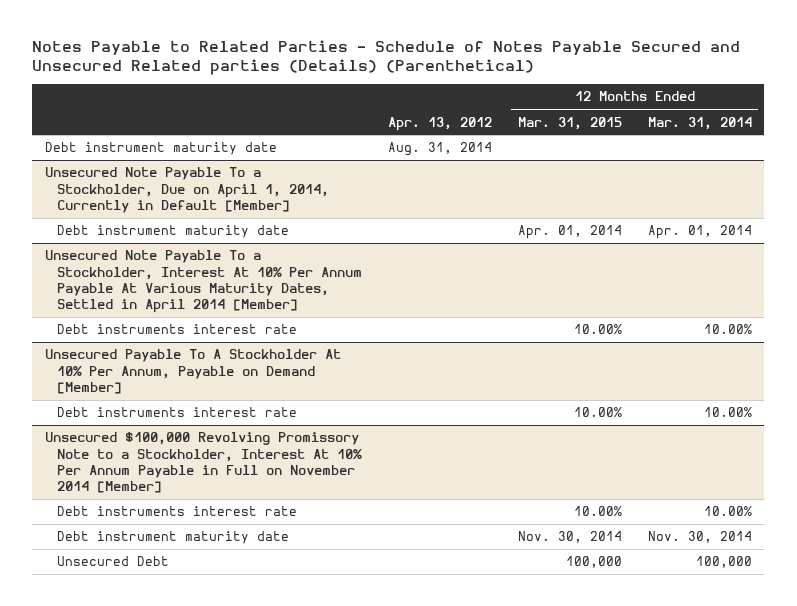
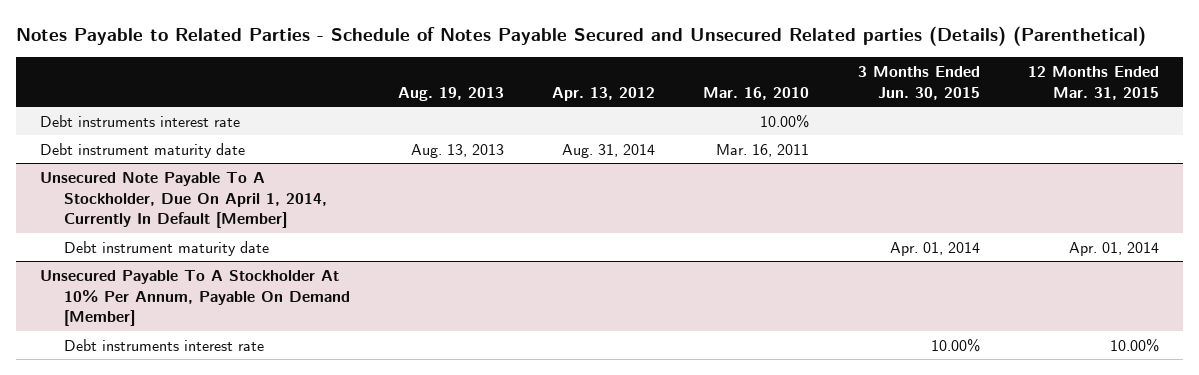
- | Apr. 13, 2012 | 12 Months Ended Mar. 31, 2015 | 12 Months Ended Mar. 31, 2014
+ | Aug. 19, 2013 | Apr. 13, 2012 | Mar. 16, 2010 | 3 Months Ended Jun. 30, 2015 | 12 Months Ended Mar. 31, 2015
+ Debt instruments interest rate | | | 10.00% | |
- Unsecured Note Payable To a Stockholder, Due on April 1, 2014, Currently in Default [Member]
+ Unsecured Note Payable To A Stockholder, Due On April 1, 2014, Currently In Default [Member]
- Unsecured Note Payable To a Stockholder, Interest At 10% Per Annum Payable At Various Maturity Dates, Settled in April 2014 [Member]
+ Unsecured Payable To A Stockholder At 10% Per Annum, Payable On Demand [Member]
- Unsecured Payable To A Stockholder At 10% Per Annum, Payable on Demand [Member]
- Debt instruments interest rate | | 10.00% | 10.00%
- Unsecured $100,000 Revolving Promissory Note to a Stockholder, Interest At 10% Per Annum Payable in Full on November 2014 [Member]
- Debt instruments interest rate | | 10.00% | 10.00%
- Debt instrument maturity date | | Nov. 30, 2014 | Nov. 30, 2014
- Unsecured Debt | | 100,000 | 100,000

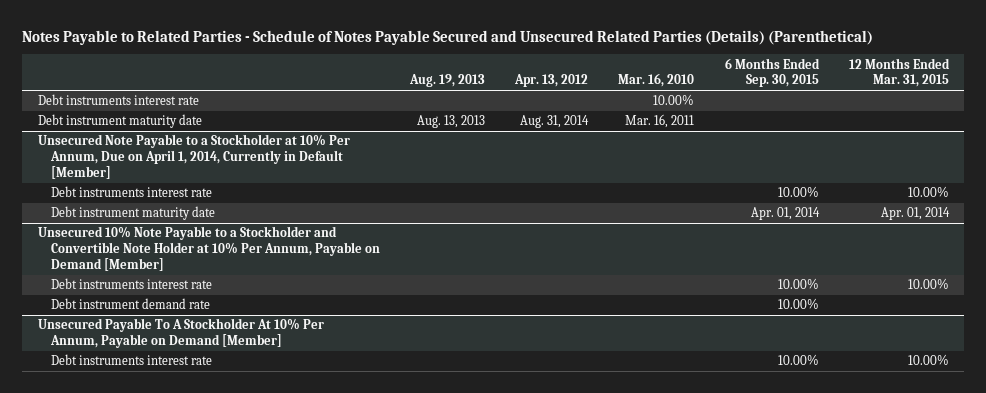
- Notes Payable to Related Parties - Schedule of Notes Payable Secured and Unsecured Related parties (Details) (Parenthetical)
+ Notes Payable to Related Parties - Schedule of Notes Payable Secured and Unsecured Related Parties (Details) (Parenthetical)
- | Aug. 19, 2013 | Apr. 13, 2012 | Mar. 16, 2010 | 3 Months Ended Jun. 30, 2015 | 12 Months Ended Mar. 31, 2015
+ | Aug. 19, 2013 | Apr. 13, 2012 | Mar. 16, 2010 | 6 Months Ended Sep. 30, 2015 | 12 Months Ended Mar. 31, 2015
- Unsecured Note Payable To A Stockholder, Due On April 1, 2014, Currently In Default [Member]
+ Unsecured Note Payable to a Stockholder at 10% Per Annum, Due on April 1, 2014, Currently in Default [Member]
+ Debt instruments interest rate | | | | 10.00% | 10.00%
- Unsecured Payable To A Stockholder At 10% Per Annum, Payable On Demand [Member]
+ Unsecured 10% Note Payable to a Stockholder and Convertible Note Holder at 10% Per Annum, Payable on Demand [Member]
+ Debt instrument demand rate | | | | 10.00% |
+ Unsecured Payable To A Stockholder At 10% Per Annum, Payable on Demand [Member]
+ Debt instruments interest rate | | | | 10.00% | 10.00%

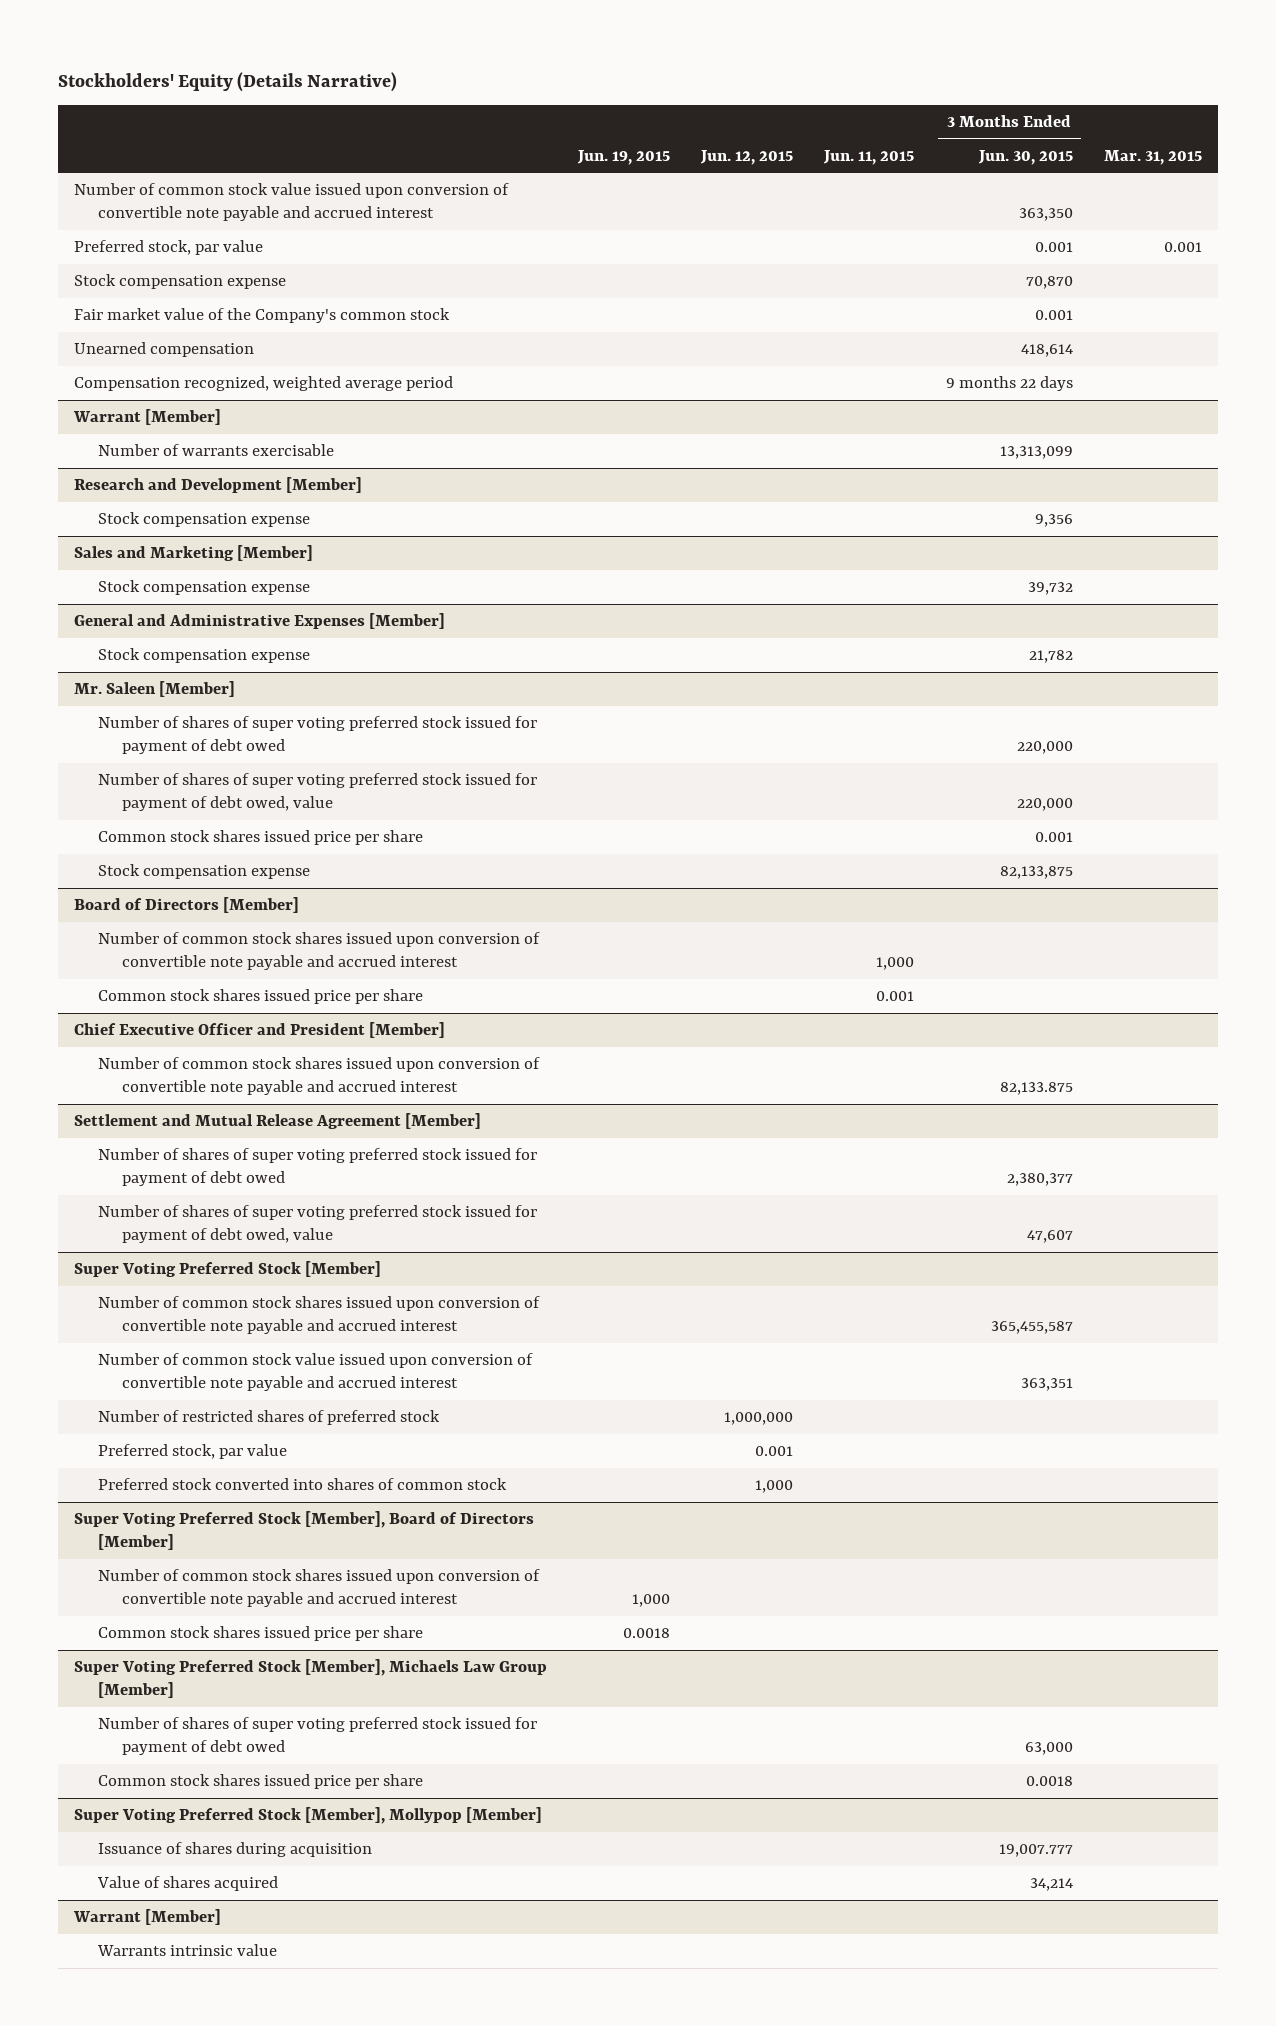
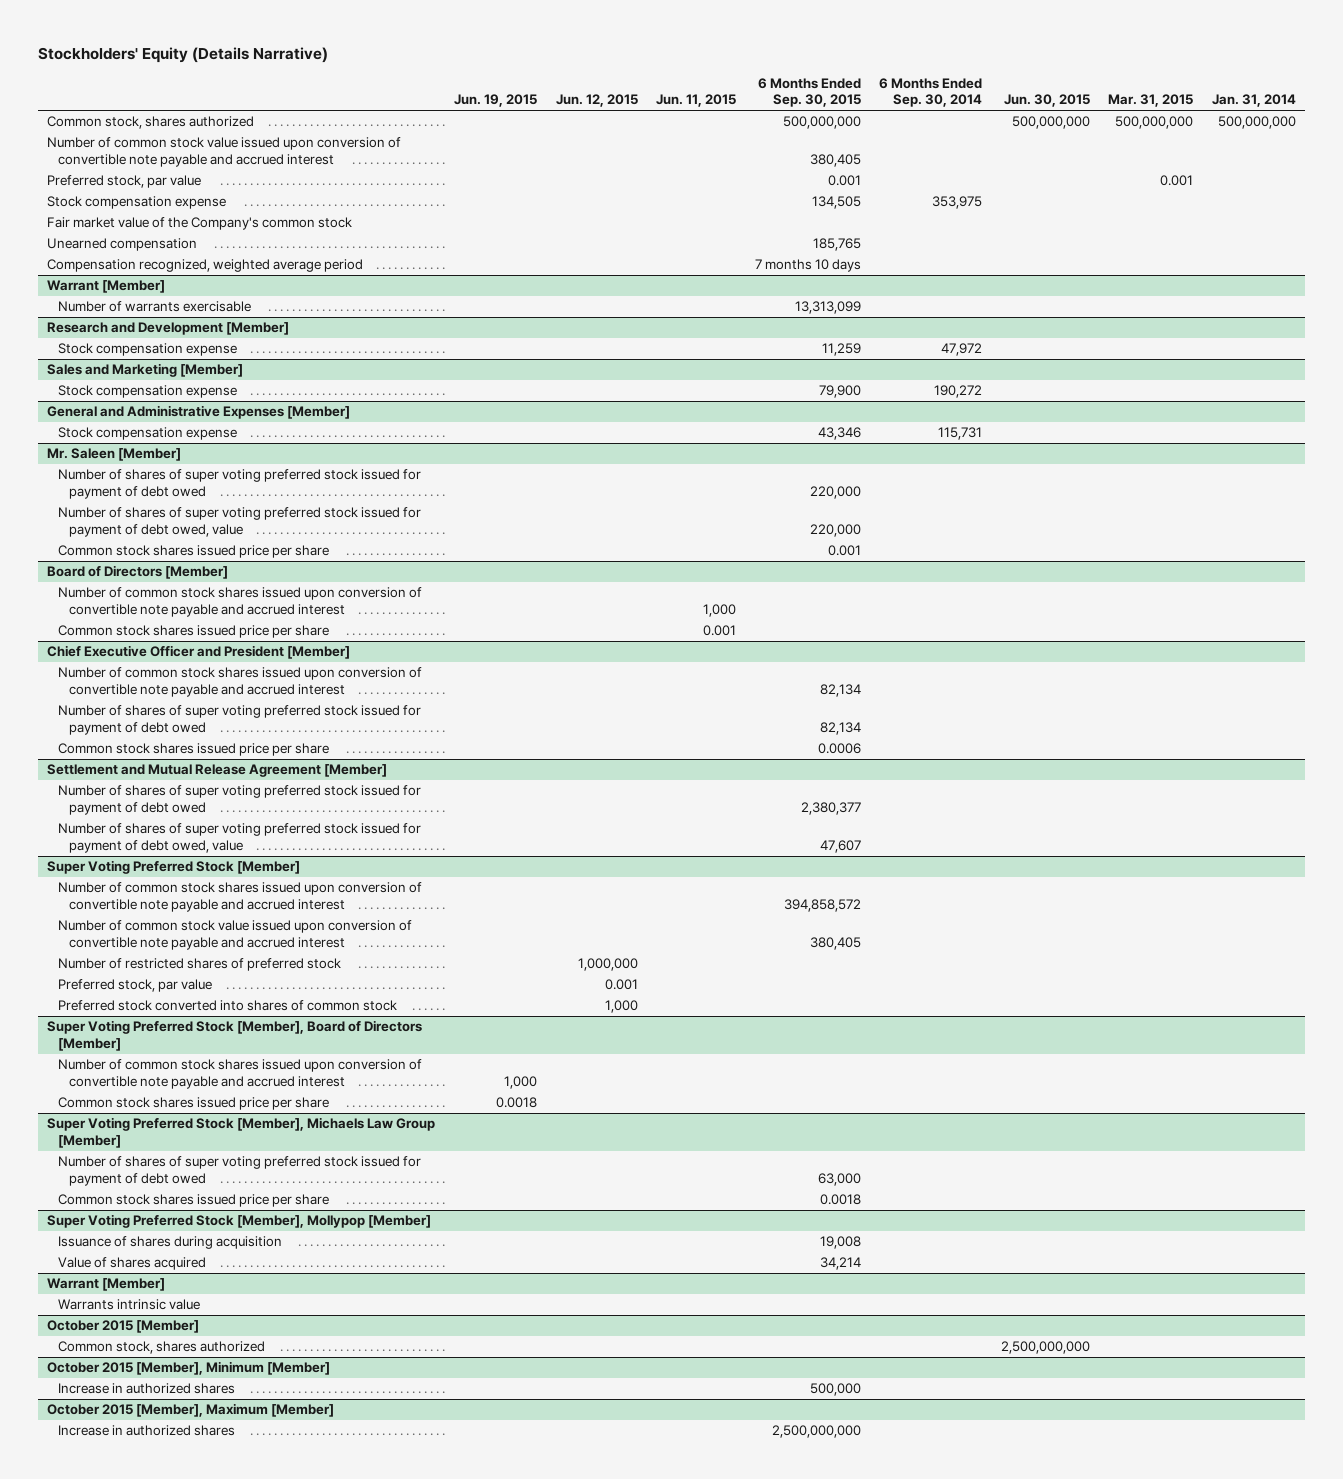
- | Jun. 19, 2015 | Jun. 12, 2015 | Jun. 11, 2015 | 3 Months Ended Jun. 30, 2015 | Mar. 31, 2015
+ | Jun. 19, 2015 | Jun. 12, 2015 | Jun. 11, 2015 | 6 Months Ended Sep. 30, 2015 | 6 Months Ended Sep. 30, 2014 | Jun. 30, 2015 | Mar. 31, 2015 | Jan. 31, 2014
+ Common stock, shares authorized | | | | 500,000,000 | | 500,000,000 | 500,000,000 | 500,000,000
@ Mr. Saleen [Member]
- Stock compensation expense | | | | 82,133,875 |
@ Chief Executive Officer and President [Member]
+ Number of shares of super voting preferred stock issued for payment of debt owed | | | | 82,134 | | | |
+ Common stock shares issued price per share | | | | 0.0006 | | | |
+ October 2015 [Member]
+ Common stock, shares authorized | | | | | | 2,500,000,000 | |
+ October 2015 [Member], Minimum [Member]
+ Increase in authorized shares | | | | 500,000 | | | |
+ October 2015 [Member], Maximum [Member]
+ Increase in authorized shares | | | | 2,500,000,000 | | | |

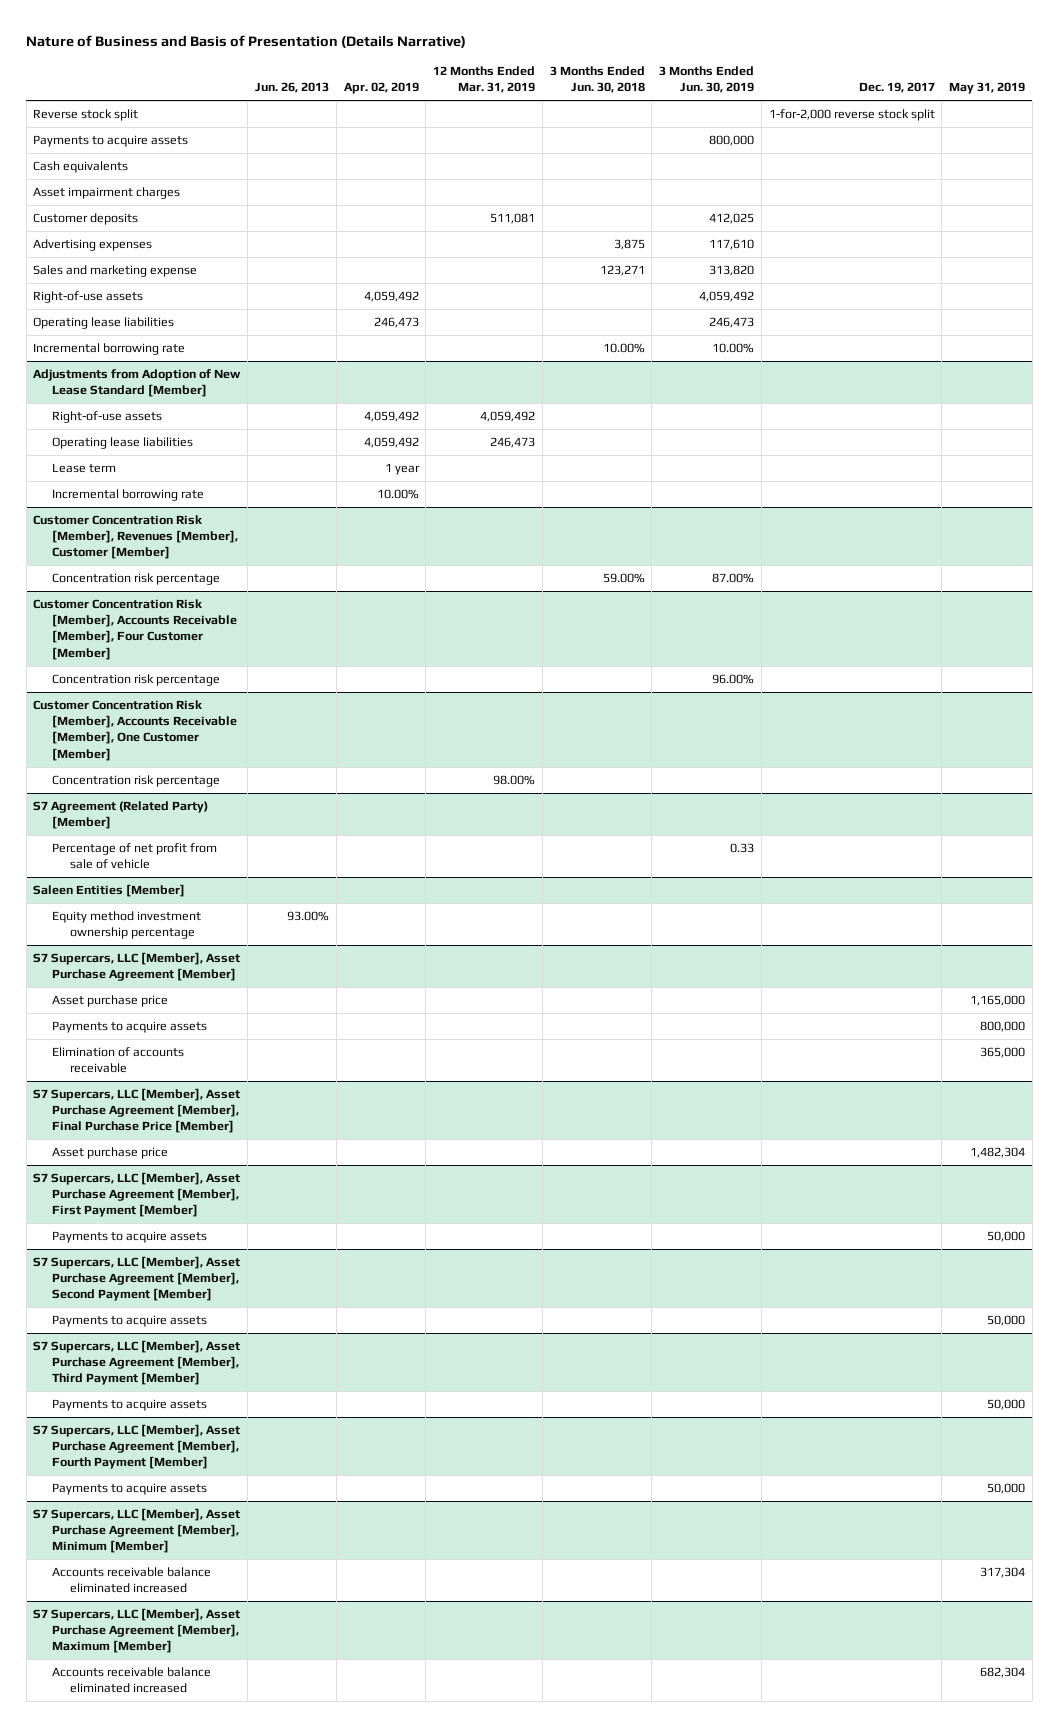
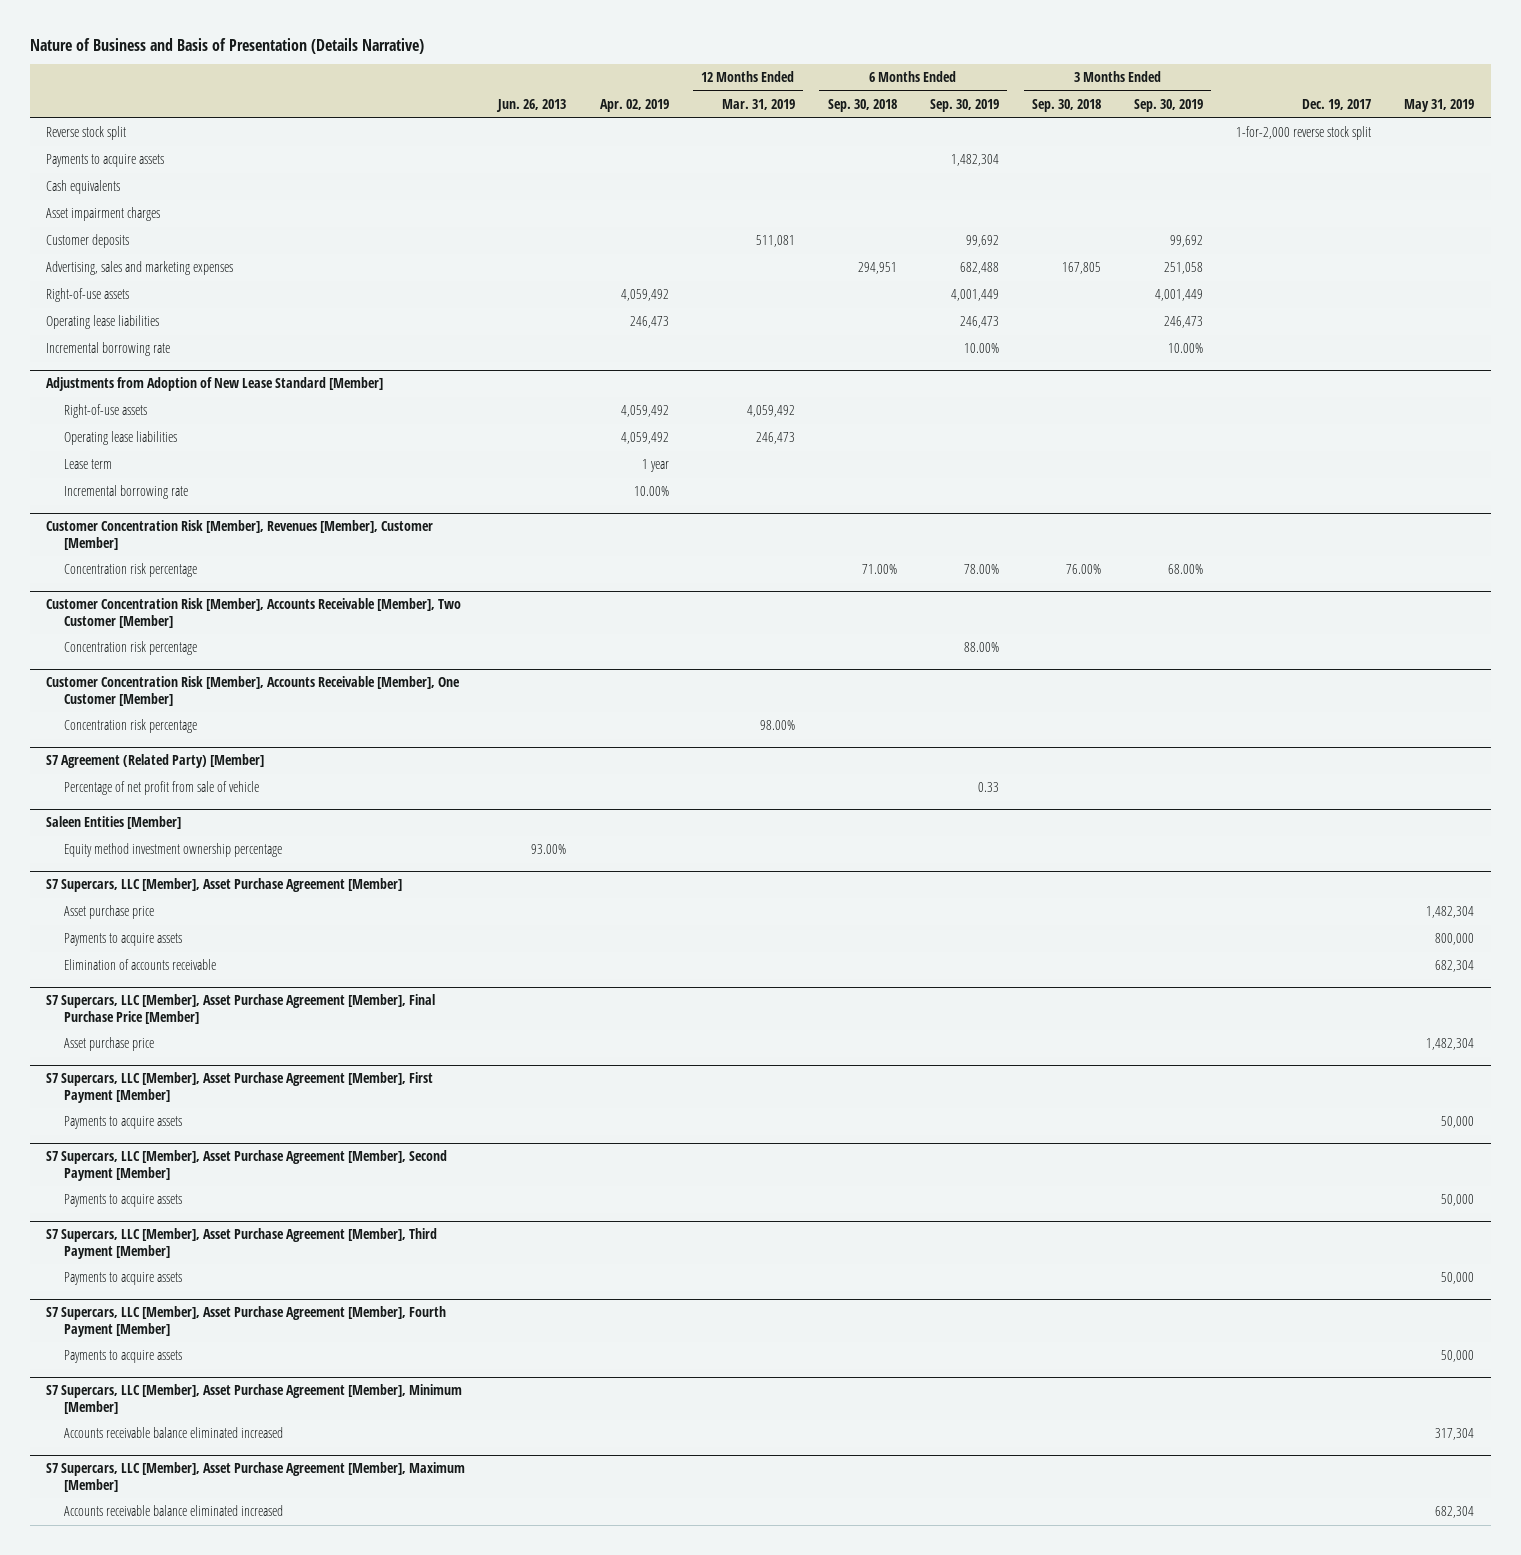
- | Jun. 26, 2013 | Apr. 02, 2019 | 12 Months Ended Mar. 31, 2019 | 3 Months Ended Jun. 30, 2018 | 3 Months Ended Jun. 30, 2019 | Dec. 19, 2017 | May 31, 2019
+ | Jun. 26, 2013 | Apr. 02, 2019 | 12 Months Ended Mar. 31, 2019 | 6 Months Ended Sep. 30, 2018 | 6 Months Ended Sep. 30, 2019 | 3 Months Ended Sep. 30, 2018 | 3 Months Ended Sep. 30, 2019 | Dec. 19, 2017 | May 31, 2019
- Advertising expenses | | | | 3,875 | 117,610 | |
- Sales and marketing expense | | | | 123,271 | 313,820 | |
+ Advertising, sales and marketing expenses | | | | 294,951 | 682,488 | 167,805 | 251,058 | |
- Customer Concentration Risk [Member], Accounts Receivable [Member], Four Customer [Member]
+ Customer Concentration Risk [Member], Accounts Receivable [Member], Two Customer [Member]
@ S7 Supercars, LLC [Member], Asset Purchase Agreement [Member]
- Asset purchase price | | | | | | | 1,165,000
+ Asset purchase price | | | | | | | | | 1,482,304
- Elimination of accounts receivable | | | | | | | 365,000
+ Elimination of accounts receivable | | | | | | | | | 682,304

